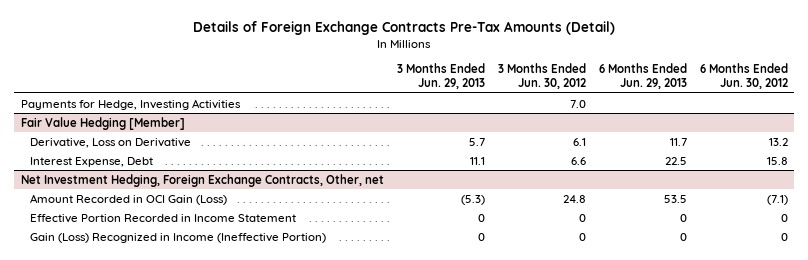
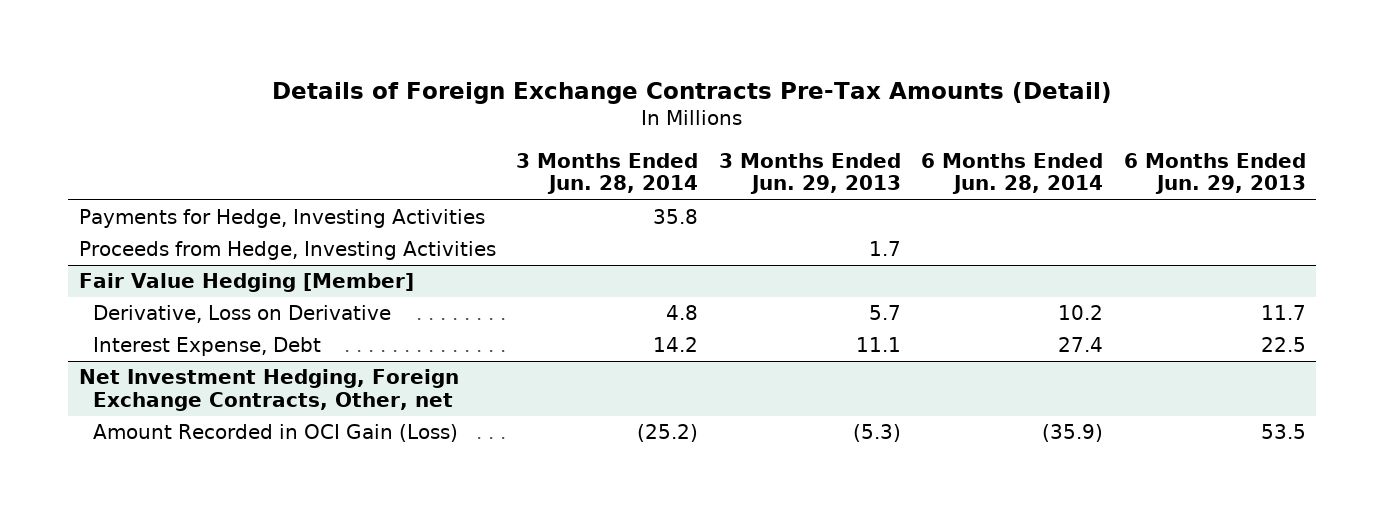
- | 3 Months Ended Jun. 29, 2013 | 3 Months Ended Jun. 30, 2012 | 6 Months Ended Jun. 29, 2013 | 6 Months Ended Jun. 30, 2012
+ | 3 Months Ended Jun. 28, 2014 | 3 Months Ended Jun. 29, 2013 | 6 Months Ended Jun. 28, 2014 | 6 Months Ended Jun. 29, 2013
+ Proceeds from Hedge, Investing Activities | | 1.7 | |
@ Net Investment Hedging, Foreign Exchange Contracts, Other, net
- Effective Portion Recorded in Income Statement | 0 | 0 | 0 | 0
- Gain (Loss) Recognized in Income (Ineffective Portion) | 0 | 0 | 0 | 0

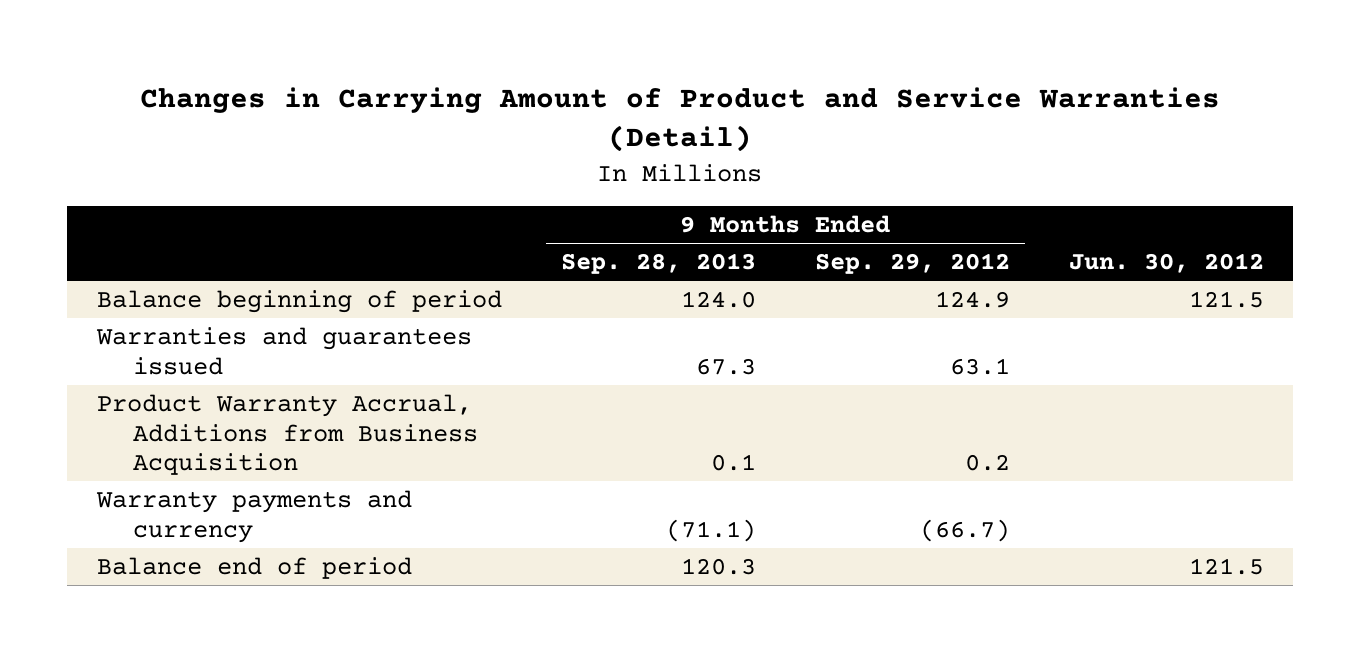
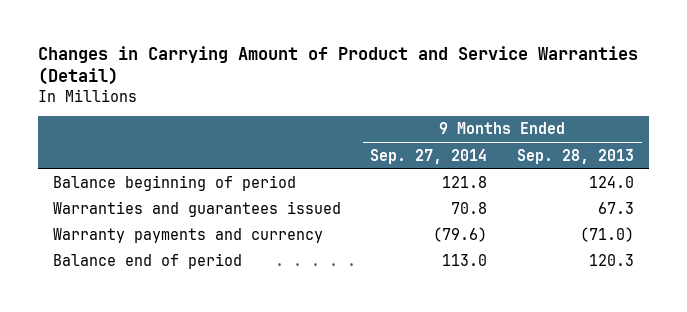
- | 9 Months Ended Sep. 28, 2013 | 9 Months Ended Sep. 29, 2012 | Jun. 30, 2012
+ | 9 Months Ended Sep. 27, 2014 | 9 Months Ended Sep. 28, 2013
- Product Warranty Accrual, Additions from Business Acquisition | 0.1 | 0.2 |
- Warranty payments and currency | (71.1) | (66.7) |
+ Warranty payments and currency | (79.6) | (71.0)

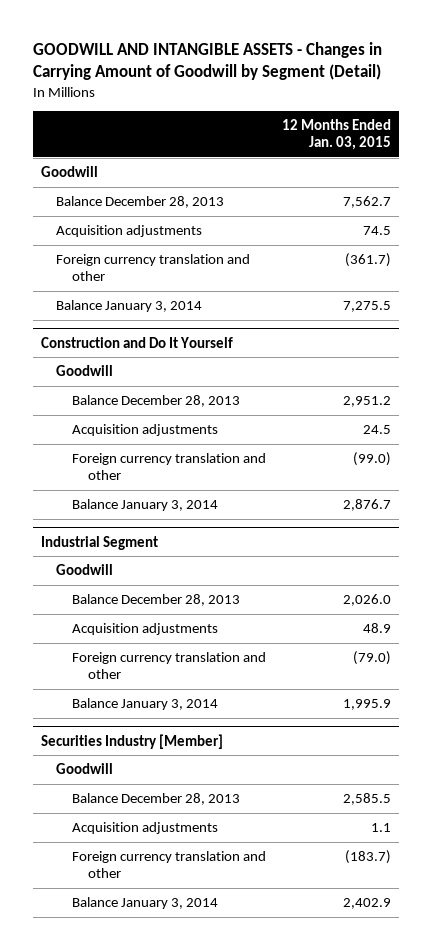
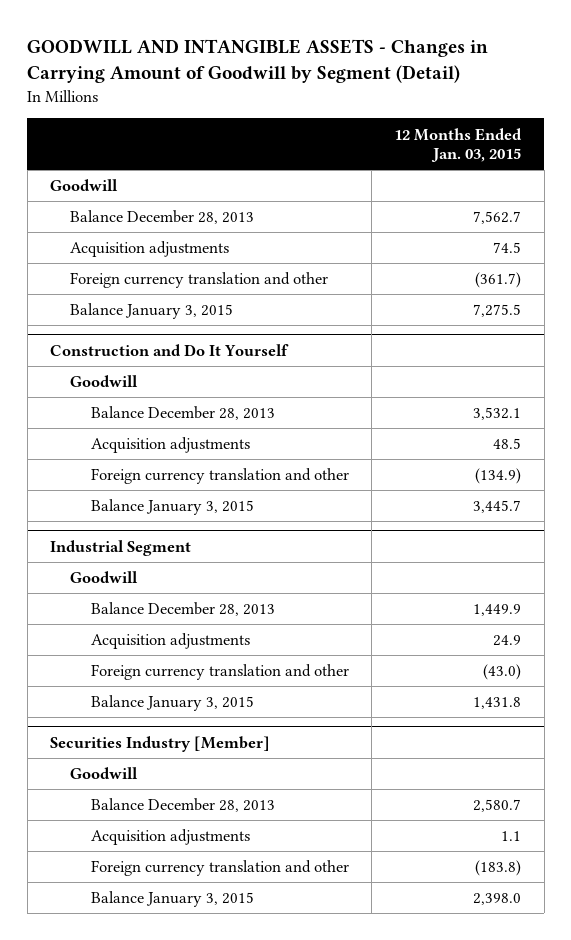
- Balance January 3, 2014 | 7,275.5
+ Balance January 3, 2015 | 7,275.5
@ Construction and Do It Yourself
- Balance December 28, 2013 | 2,951.2
- Acquisition adjustments | 24.5
- Foreign currency translation and other | (99.0)
- Balance January 3, 2014 | 2,876.7
+ Balance December 28, 2013 | 3,532.1
+ Acquisition adjustments | 48.5
+ Foreign currency translation and other | (134.9)
+ Balance January 3, 2015 | 3,445.7
@ Industrial Segment
- Balance December 28, 2013 | 2,026.0
- Acquisition adjustments | 48.9
- Foreign currency translation and other | (79.0)
- Balance January 3, 2014 | 1,995.9
+ Balance December 28, 2013 | 1,449.9
+ Acquisition adjustments | 24.9
+ Foreign currency translation and other | (43.0)
+ Balance January 3, 2015 | 1,431.8
@ Securities Industry [Member]
- Balance December 28, 2013 | 2,585.5
+ Balance December 28, 2013 | 2,580.7
- Foreign currency translation and other | (183.7)
- Balance January 3, 2014 | 2,402.9
+ Foreign currency translation and other | (183.8)
+ Balance January 3, 2015 | 2,398.0

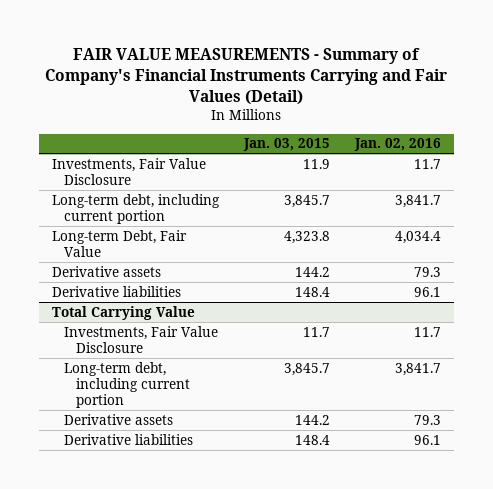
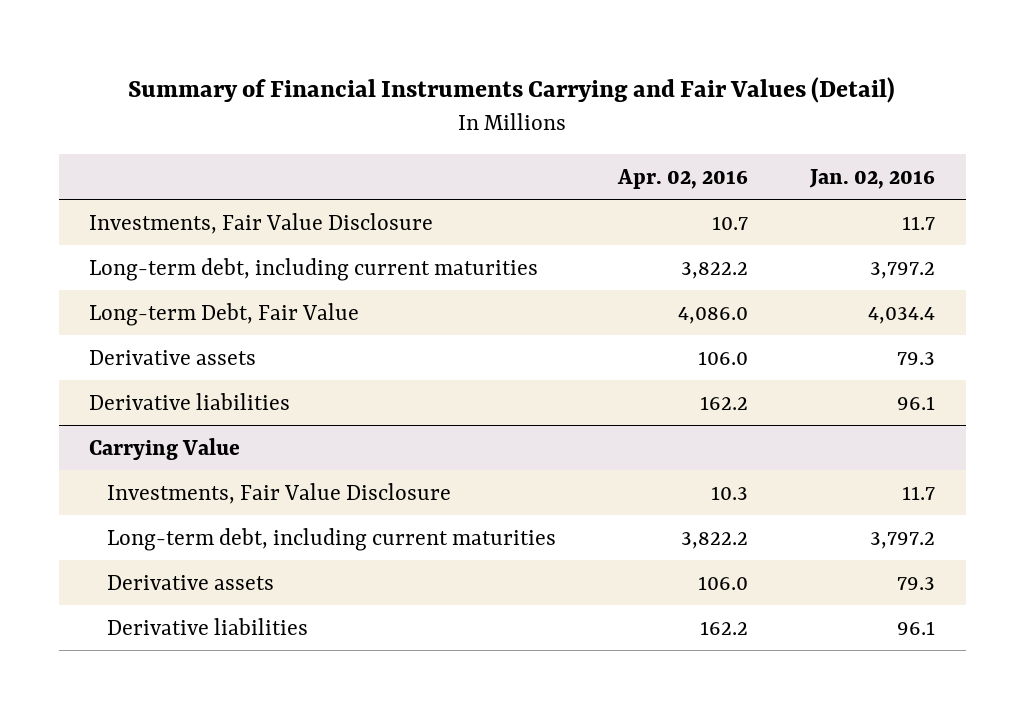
- FAIR VALUE MEASUREMENTS - Summary of Company's Financial Instruments Carrying and Fair Values (Detail)
+ Summary of Financial Instruments Carrying and Fair Values (Detail)
- | Jan. 03, 2015 | Jan. 02, 2016
+ | Apr. 02, 2016 | Jan. 02, 2016
- Long-term debt, including current portion | 3,845.7 | 3,841.7
+ Long-term debt, including current maturities | 3,822.2 | 3,797.2
- Total Carrying Value
+ Carrying Value
- Long-term debt, including current portion | 3,845.7 | 3,841.7
+ Long-term debt, including current maturities | 3,822.2 | 3,797.2

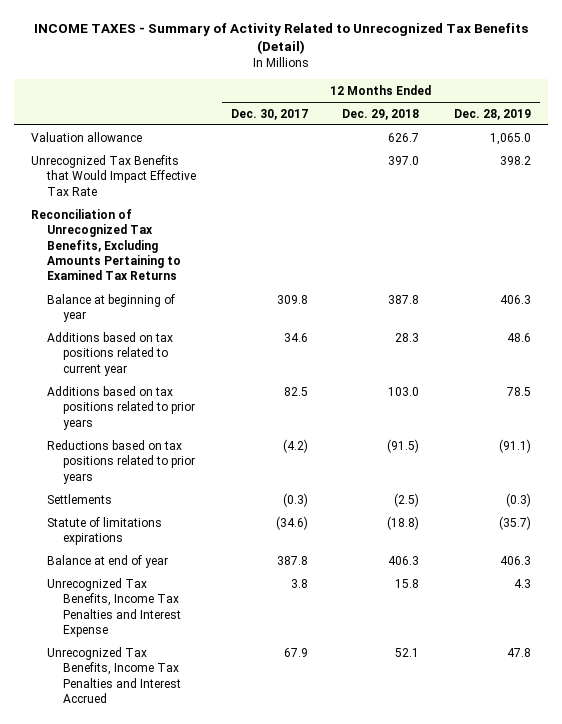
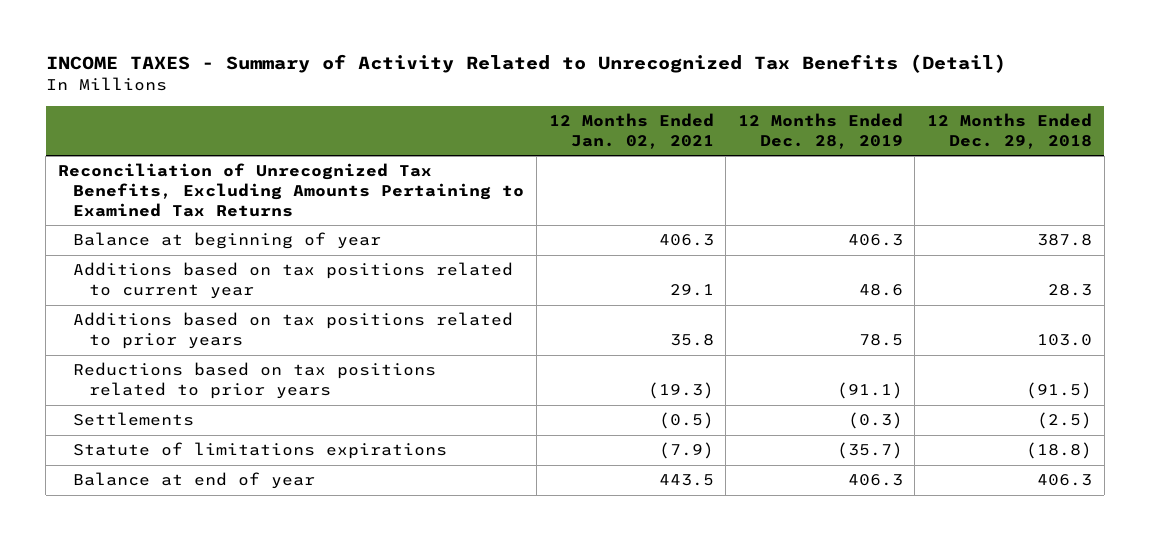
- | 12 Months Ended Dec. 30, 2017 | 12 Months Ended Dec. 29, 2018 | 12 Months Ended Dec. 28, 2019
+ | 12 Months Ended Jan. 02, 2021 | 12 Months Ended Dec. 28, 2019 | 12 Months Ended Dec. 29, 2018
- Valuation allowance | | 626.7 | 1,065.0
- Unrecognized Tax Benefits that Would Impact Effective Tax Rate | | 397.0 | 398.2
- Unrecognized Tax Benefits, Income Tax Penalties and Interest Expense | 3.8 | 15.8 | 4.3
- Unrecognized Tax Benefits, Income Tax Penalties and Interest Accrued | 67.9 | 52.1 | 47.8

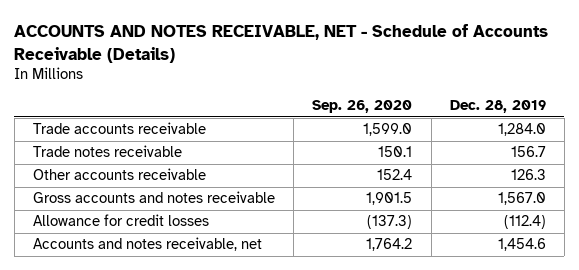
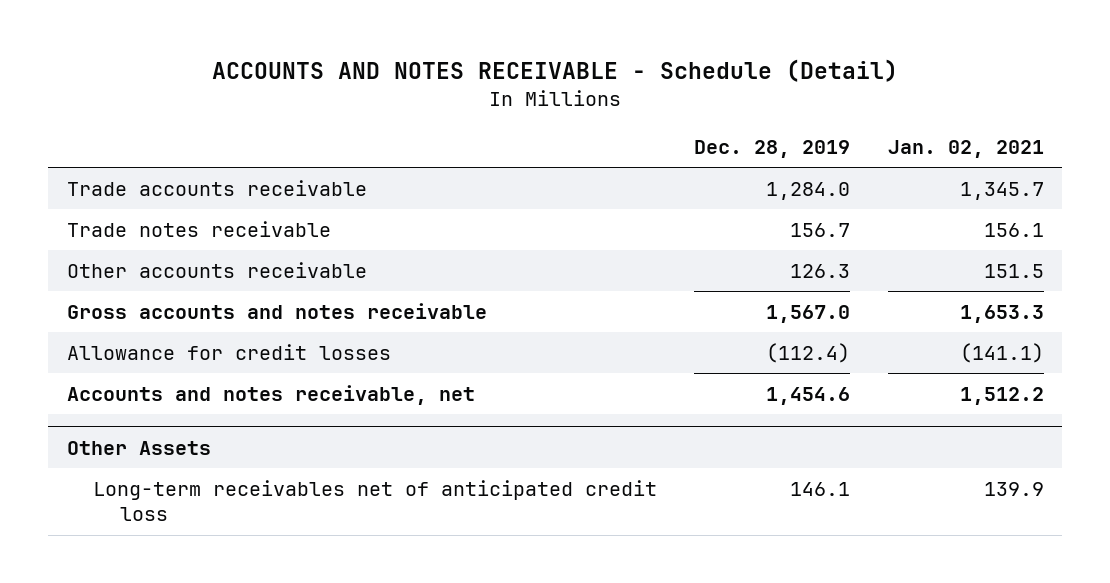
- ACCOUNTS AND NOTES RECEIVABLE, NET - Schedule of Accounts Receivable (Details)
+ ACCOUNTS AND NOTES RECEIVABLE - Schedule (Detail)
- | Sep. 26, 2020 | Dec. 28, 2019
+ | Dec. 28, 2019 | Jan. 02, 2021
+ Other Assets
+ Long-term receivables net of anticipated credit loss | 146.1 | 139.9

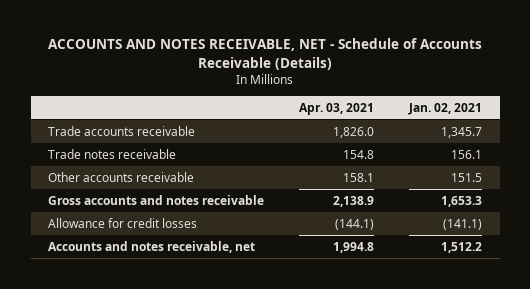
- ACCOUNTS AND NOTES RECEIVABLE - Schedule (Detail)
+ ACCOUNTS AND NOTES RECEIVABLE, NET - Schedule of Accounts Receivable (Details)
- | Dec. 28, 2019 | Jan. 02, 2021
+ | Apr. 03, 2021 | Jan. 02, 2021
- Other Assets
- Long-term receivables net of anticipated credit loss | 146.1 | 139.9

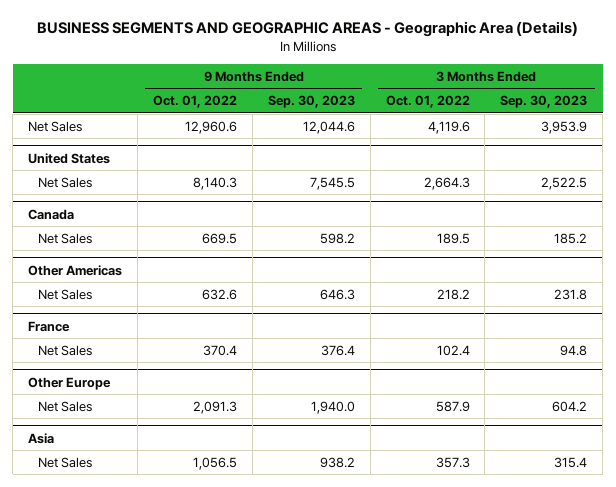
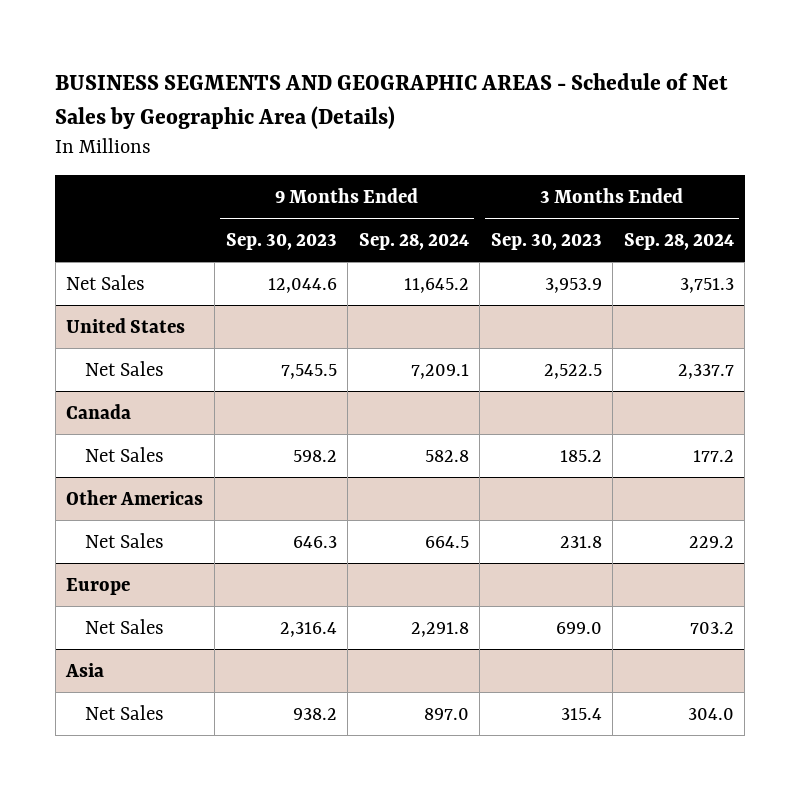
- BUSINESS SEGMENTS AND GEOGRAPHIC AREAS - Geographic Area (Details)
+ BUSINESS SEGMENTS AND GEOGRAPHIC AREAS - Schedule of Net Sales by Geographic Area (Details)
- | 9 Months Ended Oct. 01, 2022 | 9 Months Ended Sep. 30, 2023 | 3 Months Ended Oct. 01, 2022 | 3 Months Ended Sep. 30, 2023
+ | 9 Months Ended Sep. 30, 2023 | 9 Months Ended Sep. 28, 2024 | 3 Months Ended Sep. 30, 2023 | 3 Months Ended Sep. 28, 2024
- France
- Net Sales | 370.4 | 376.4 | 102.4 | 94.8
- Other Europe
- Net Sales | 2,091.3 | 1,940.0 | 587.9 | 604.2
+ Europe
+ Net Sales | 2,316.4 | 2,291.8 | 699.0 | 703.2

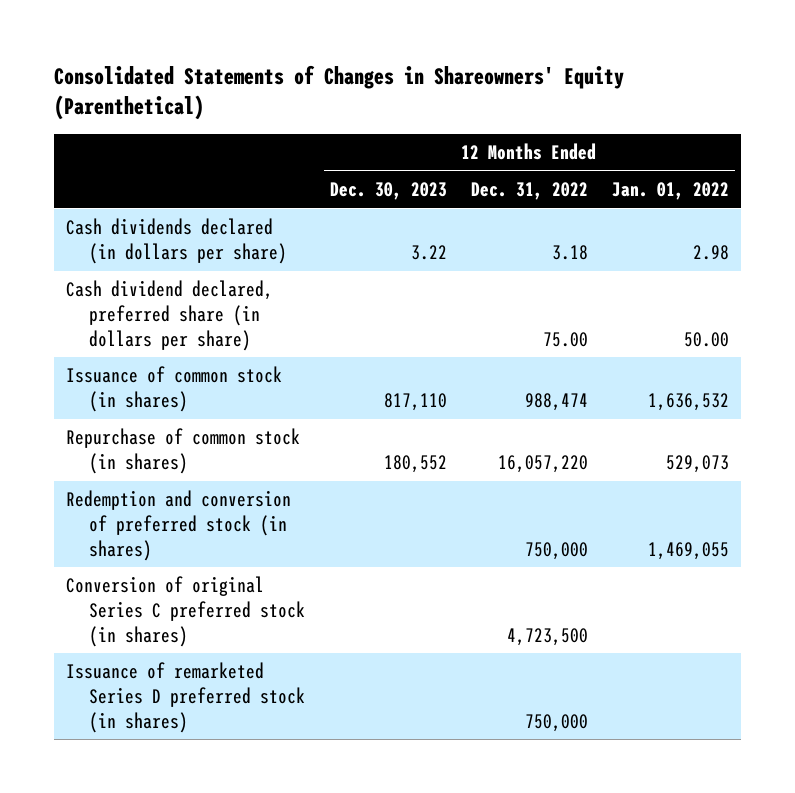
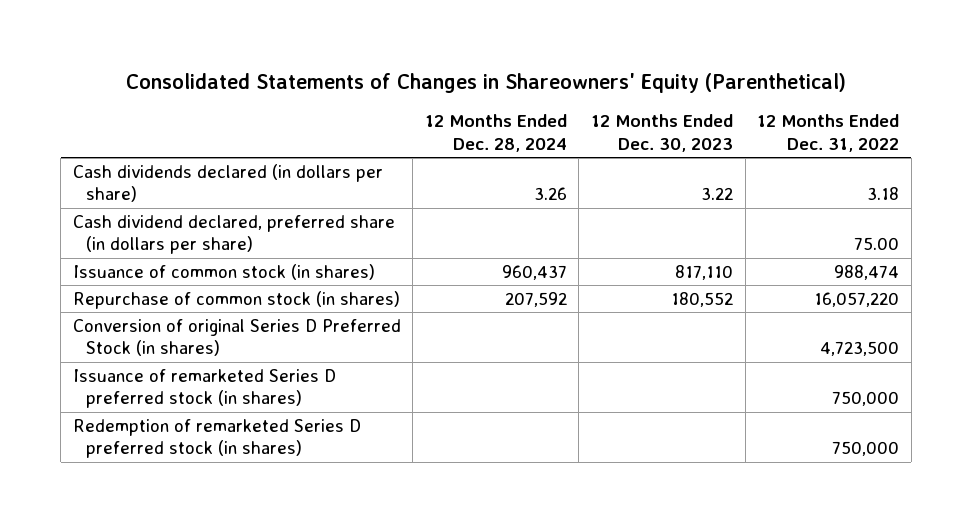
- | 12 Months Ended Dec. 30, 2023 | 12 Months Ended Dec. 31, 2022 | 12 Months Ended Jan. 01, 2022
+ | 12 Months Ended Dec. 28, 2024 | 12 Months Ended Dec. 30, 2023 | 12 Months Ended Dec. 31, 2022
- Redemption and conversion of preferred stock (in shares) | | 750,000 | 1,469,055
- Conversion of original Series C preferred stock (in shares) | | 4,723,500 |
+ Conversion of original Series D Preferred Stock (in shares) | | | 4,723,500
+ Redemption of remarketed Series D preferred stock (in shares) | | | 750,000

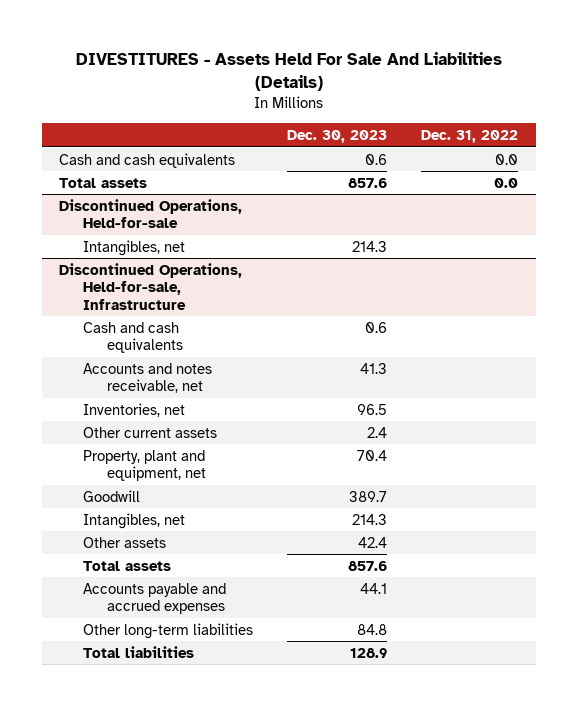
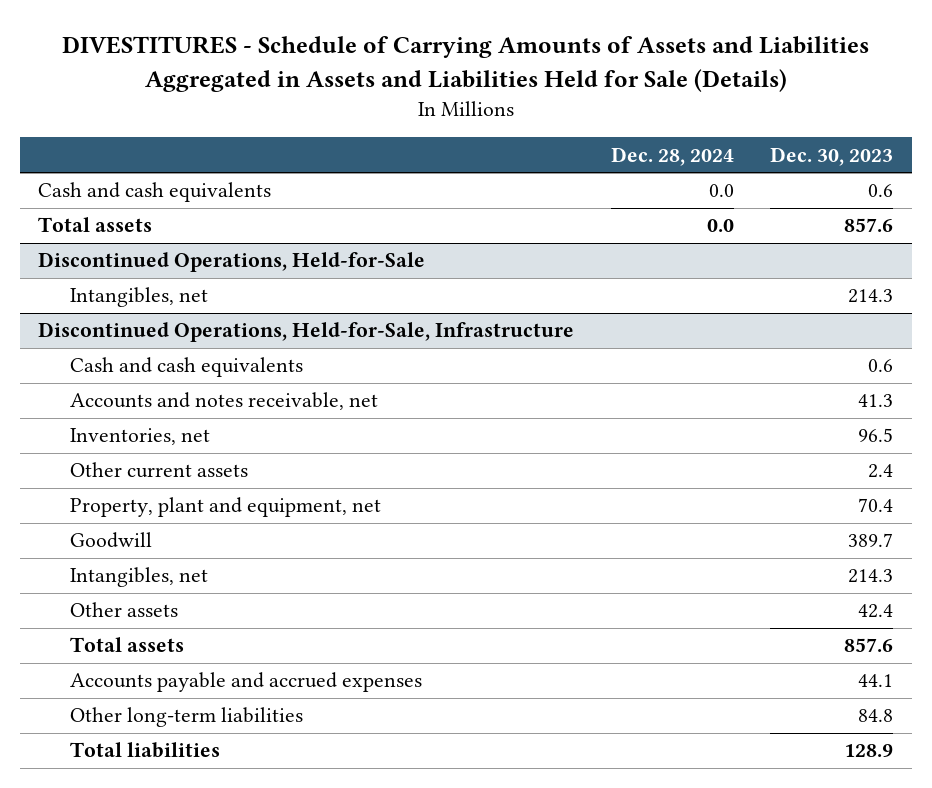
- DIVESTITURES - Assets Held For Sale And Liabilities (Details)
+ DIVESTITURES - Schedule of Carrying Amounts of Assets and Liabilities Aggregated in Assets and Liabilities Held for Sale (Details)
- | Dec. 30, 2023 | Dec. 31, 2022
+ | Dec. 28, 2024 | Dec. 30, 2023
- Discontinued Operations, Held-for-sale
+ Discontinued Operations, Held-for-Sale
- Discontinued Operations, Held-for-sale, Infrastructure
+ Discontinued Operations, Held-for-Sale, Infrastructure

